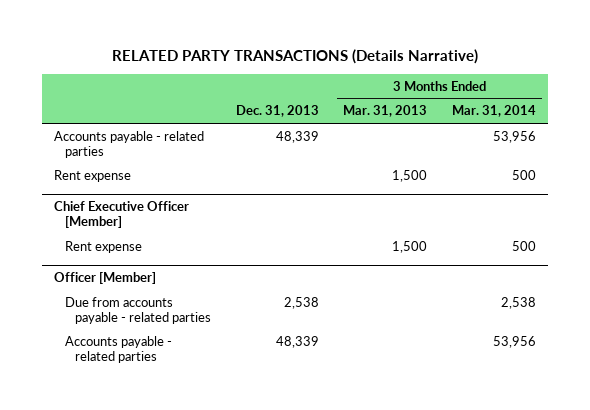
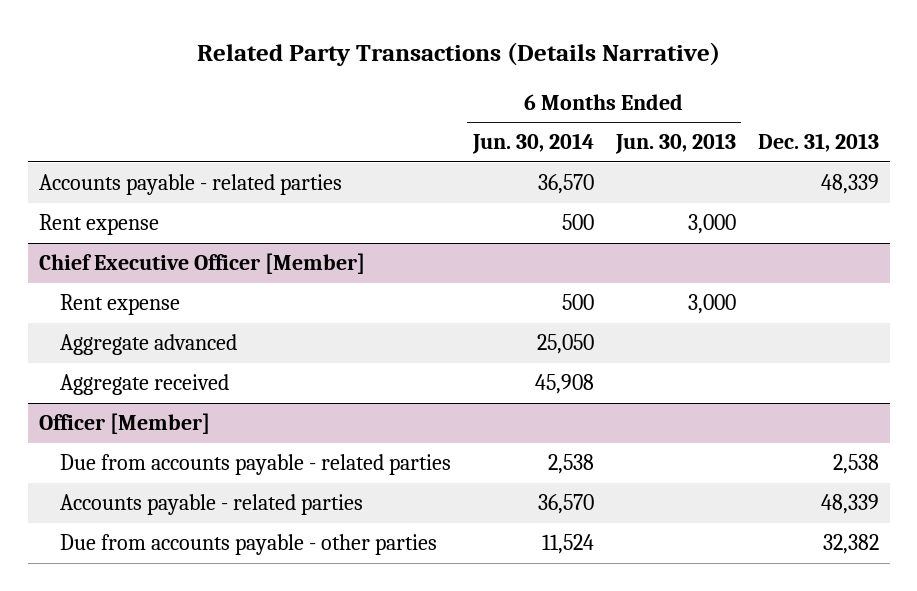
- RELATED PARTY TRANSACTIONS (Details Narrative)
+ Related Party Transactions (Details Narrative)
- | Dec. 31, 2013 | 3 Months Ended Mar. 31, 2013 | 3 Months Ended Mar. 31, 2014
+ | 6 Months Ended Jun. 30, 2014 | 6 Months Ended Jun. 30, 2013 | Dec. 31, 2013
@ Chief Executive Officer [Member]
+ Aggregate advanced | 25,050 | |
+ Aggregate received | 45,908 | |
@ Officer [Member]
+ Due from accounts payable - other parties | 11,524 | | 32,382

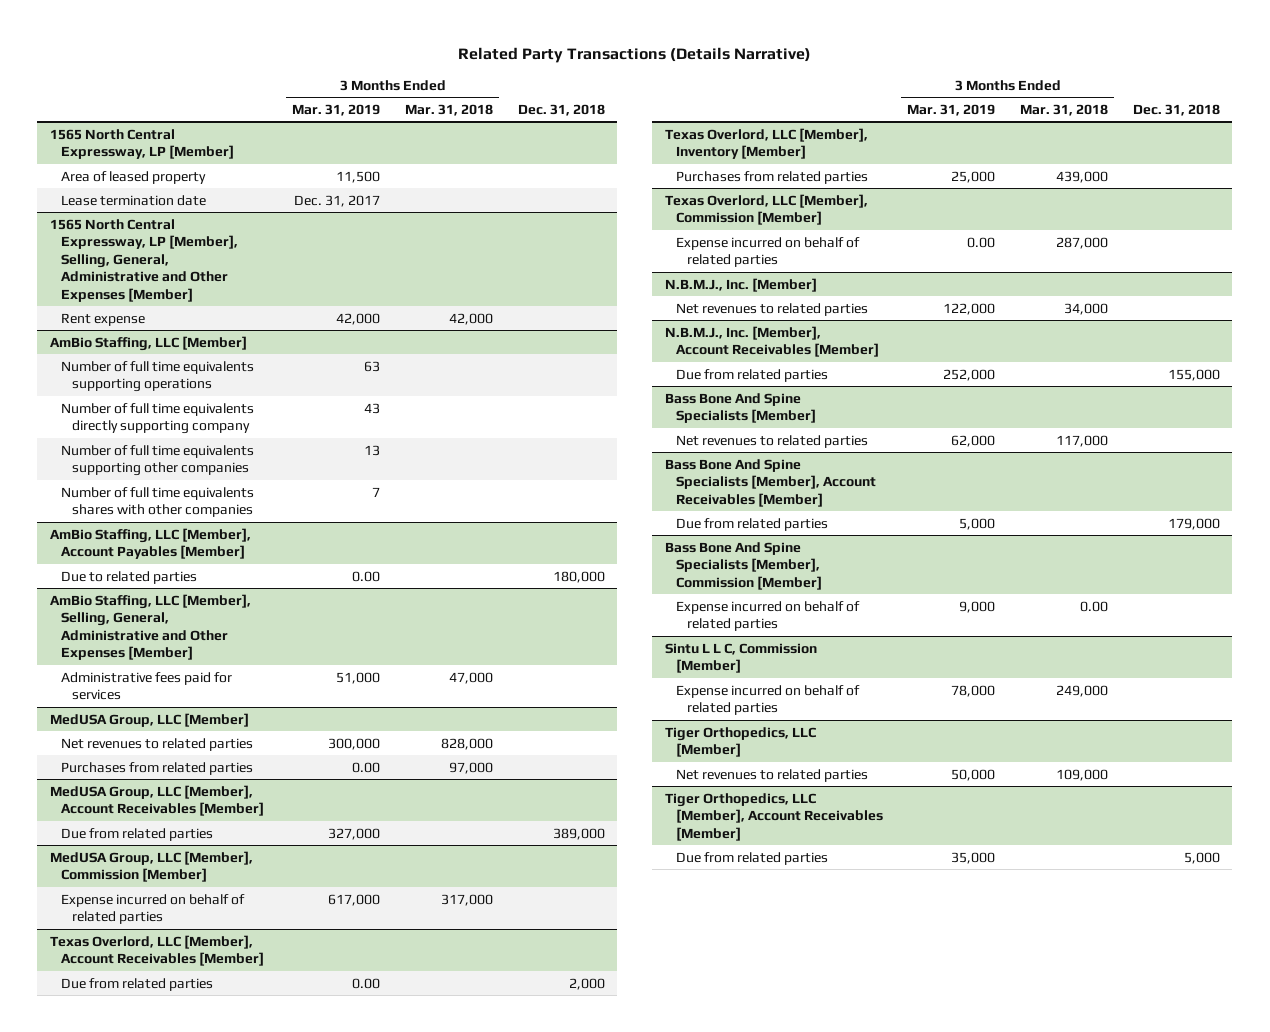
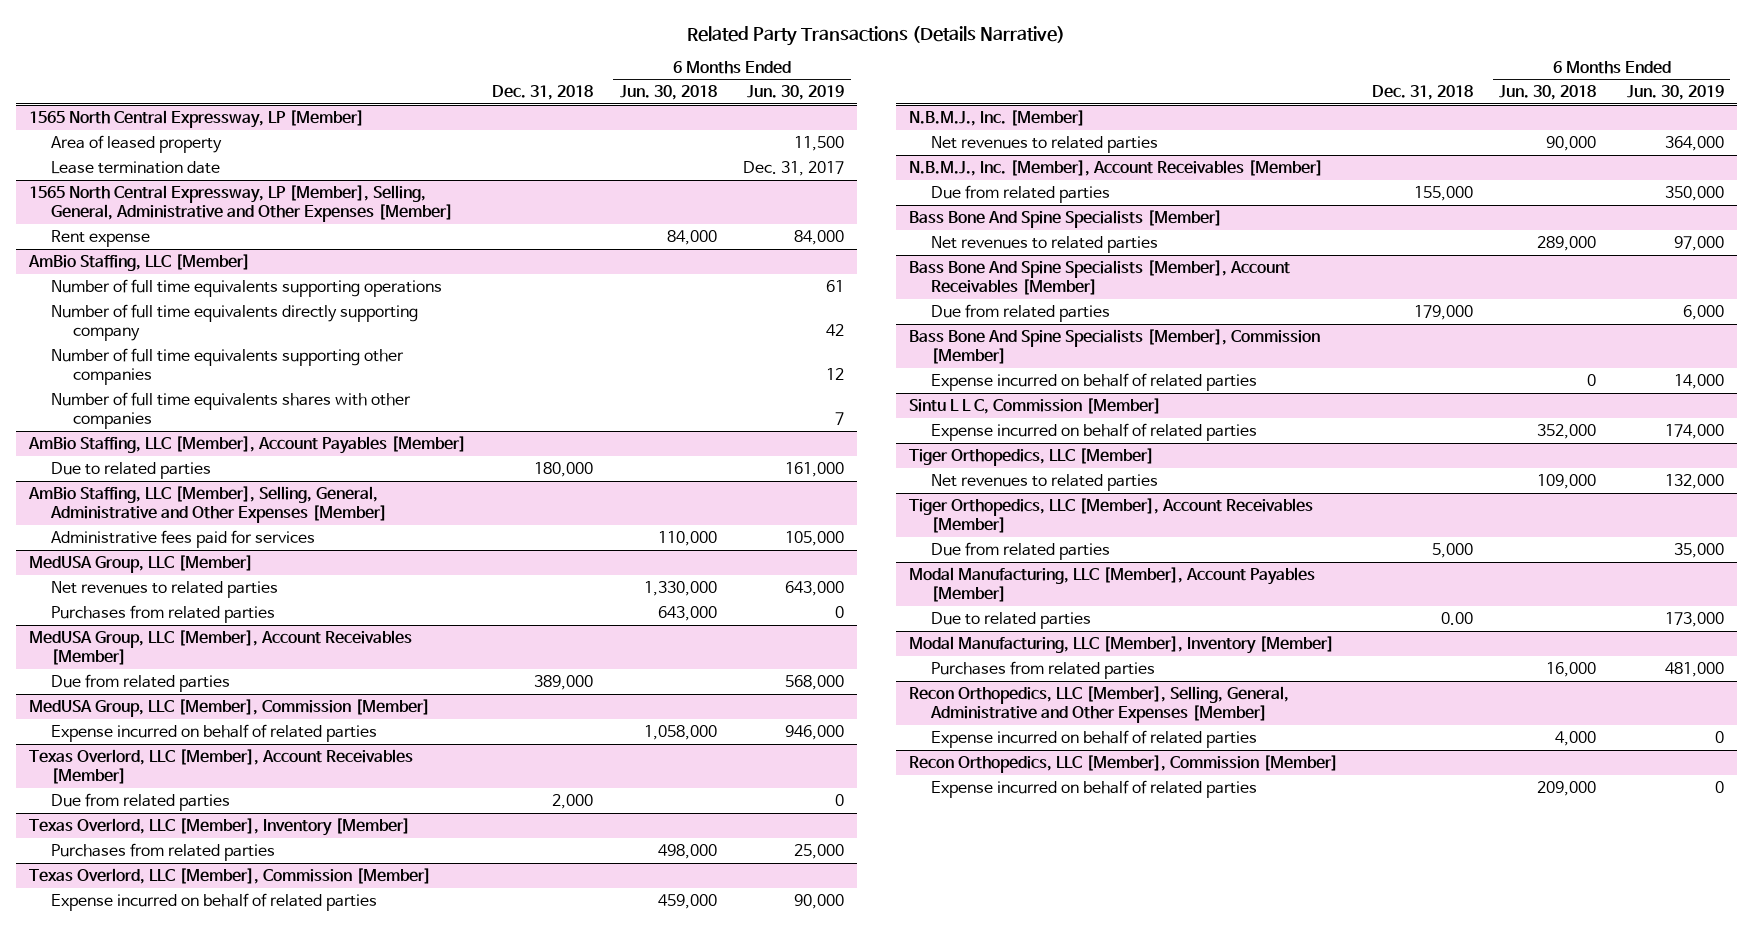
- | 3 Months Ended Mar. 31, 2019 | 3 Months Ended Mar. 31, 2018 | Dec. 31, 2018
+ | Dec. 31, 2018 | 6 Months Ended Jun. 30, 2018 | 6 Months Ended Jun. 30, 2019
+ Modal Manufacturing, LLC [Member], Account Payables [Member]
+ Due to related parties | 0.00 | | 173,000
+ Modal Manufacturing, LLC [Member], Inventory [Member]
+ Purchases from related parties | | 16,000 | 481,000
+ Recon Orthopedics, LLC [Member], Selling, General, Administrative and Other Expenses [Member]
+ Expense incurred on behalf of related parties | | 4,000 | 0
+ Recon Orthopedics, LLC [Member], Commission [Member]
+ Expense incurred on behalf of related parties | | 209,000 | 0

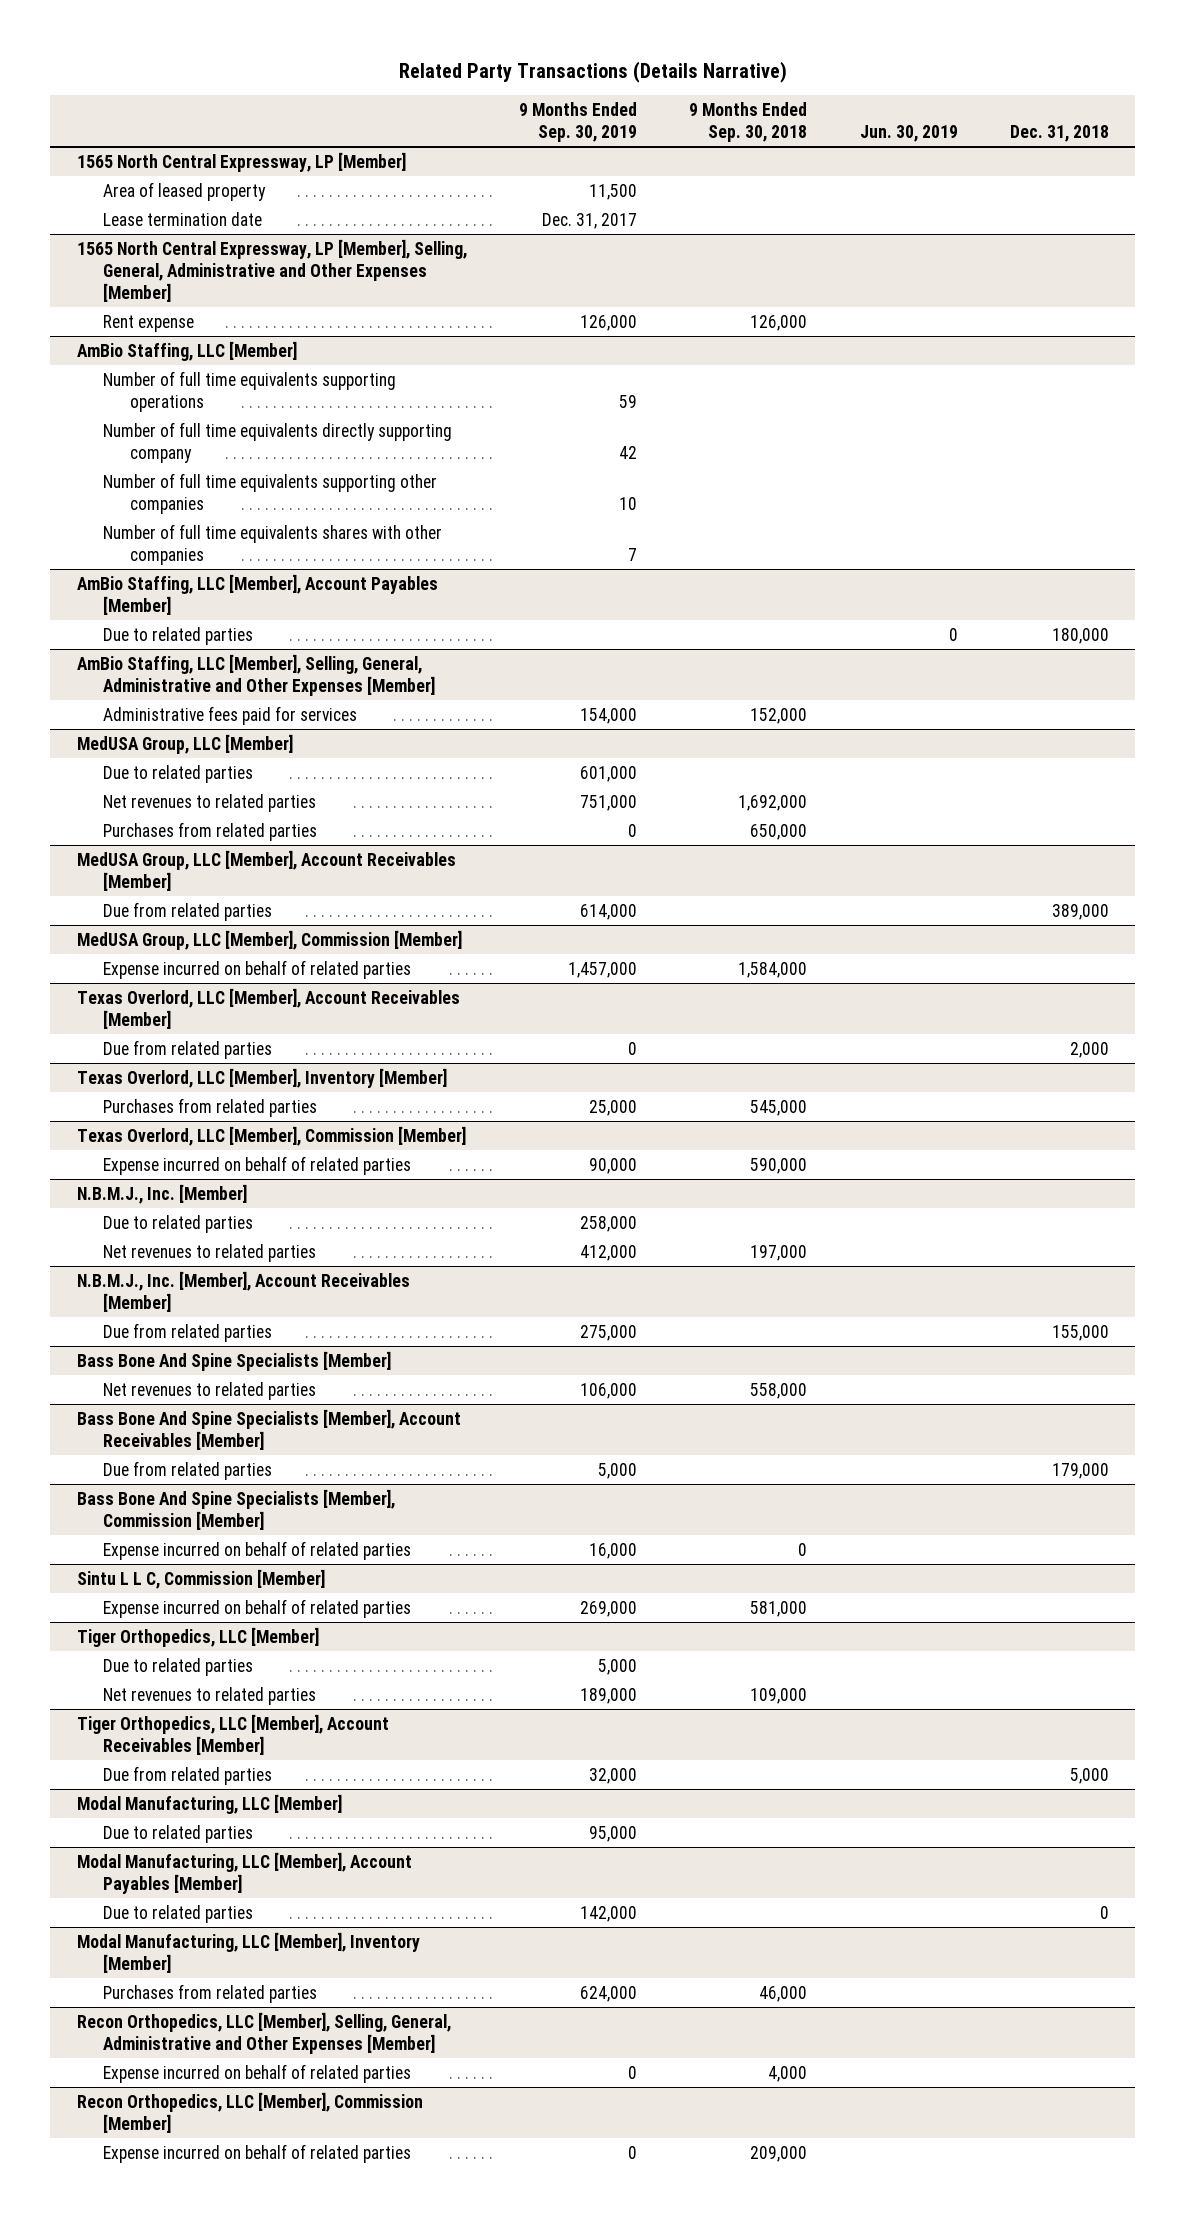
- | Dec. 31, 2018 | 6 Months Ended Jun. 30, 2018 | 6 Months Ended Jun. 30, 2019
+ | 9 Months Ended Sep. 30, 2019 | 9 Months Ended Sep. 30, 2018 | Jun. 30, 2019 | Dec. 31, 2018
@ MedUSA Group, LLC [Member]
+ Due to related parties | 601,000 | | |
@ N.B.M.J., Inc. [Member]
+ Due to related parties | 258,000 | | |
@ Tiger Orthopedics, LLC [Member]
+ Due to related parties | 5,000 | | |
+ Modal Manufacturing, LLC [Member]
+ Due to related parties | 95,000 | | |
@ Modal Manufacturing, LLC [Member], Account Payables [Member]
- Due to related parties | 0.00 | | 173,000
+ Due to related parties | 142,000 | | | 0

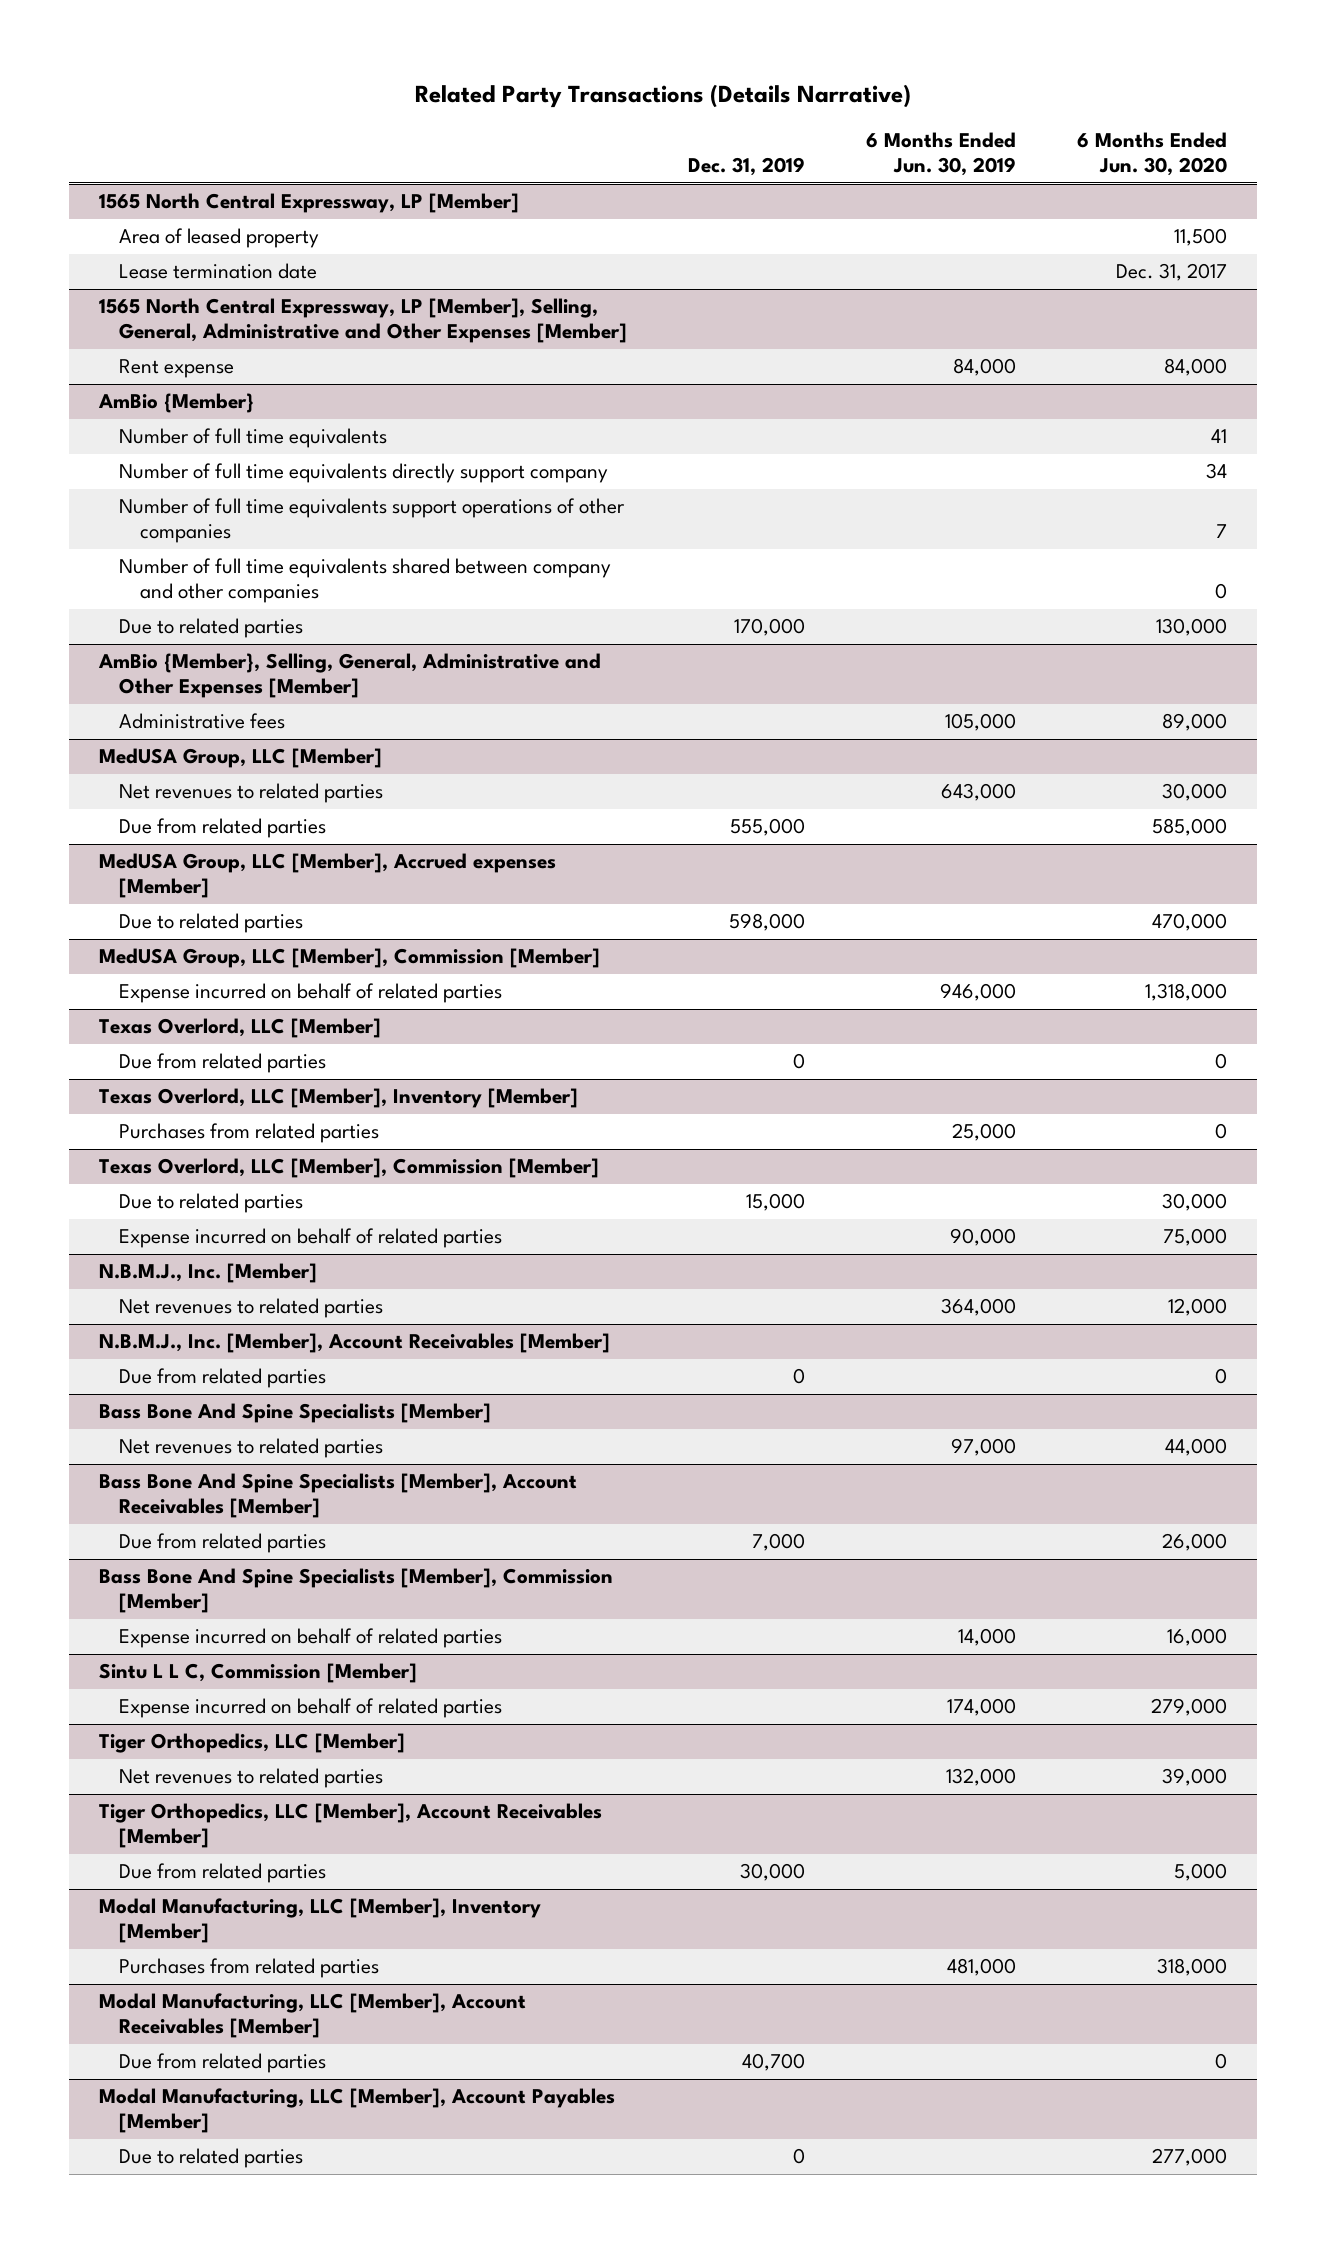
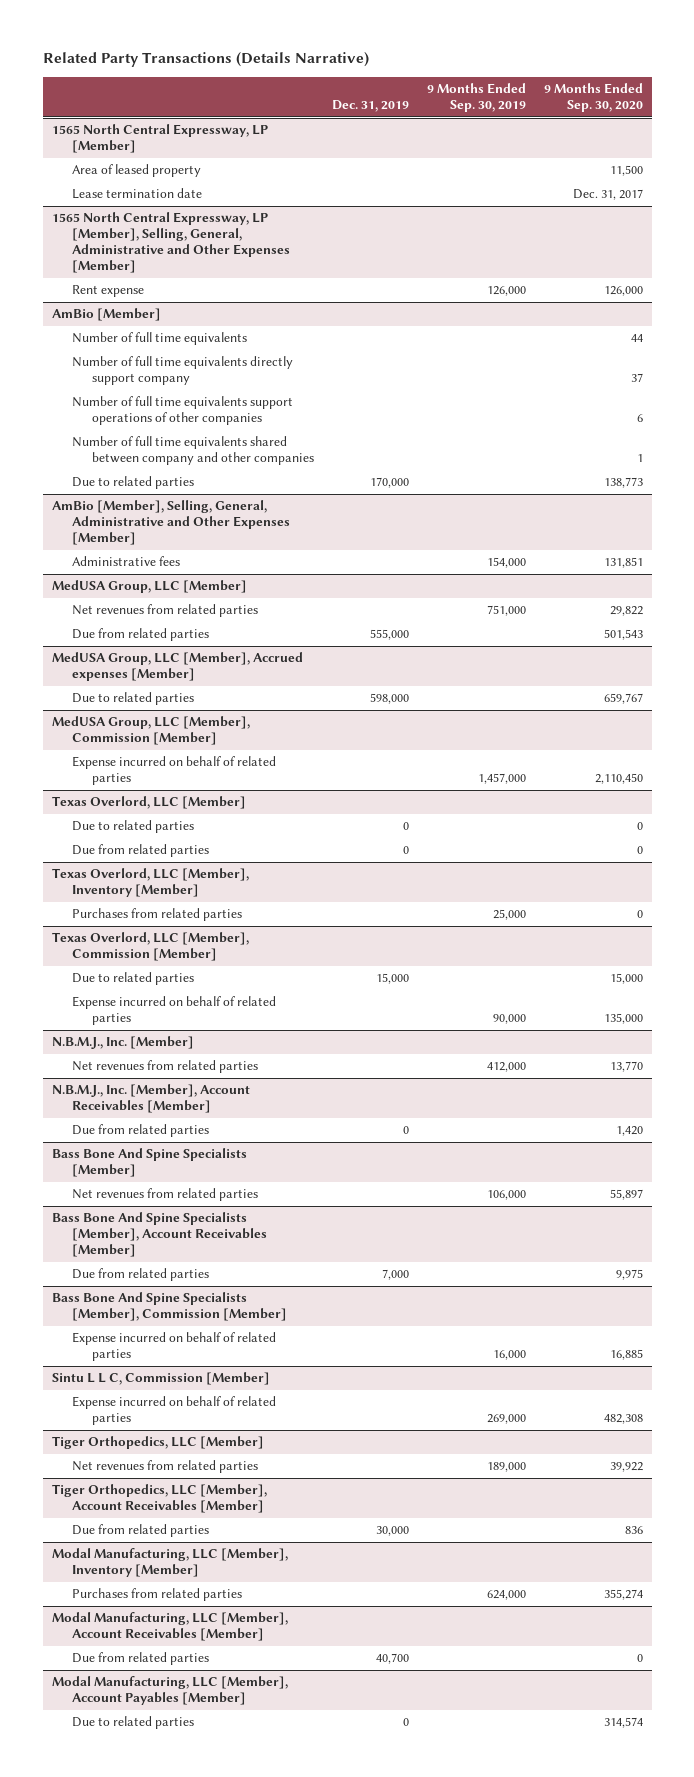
- | Dec. 31, 2019 | 6 Months Ended Jun. 30, 2019 | 6 Months Ended Jun. 30, 2020
+ | Dec. 31, 2019 | 9 Months Ended Sep. 30, 2019 | 9 Months Ended Sep. 30, 2020
- AmBio {Member}
+ AmBio [Member]
- AmBio {Member}, Selling, General, Administrative and Other Expenses [Member]
+ AmBio [Member], Selling, General, Administrative and Other Expenses [Member]
@ MedUSA Group, LLC [Member]
- Net revenues to related parties | | 643,000 | 30,000
+ Net revenues from related parties | | 751,000 | 29,822
@ Texas Overlord, LLC [Member]
+ Due to related parties | 0 | | 0
@ N.B.M.J., Inc. [Member]
- Net revenues to related parties | | 364,000 | 12,000
+ Net revenues from related parties | | 412,000 | 13,770
@ Bass Bone And Spine Specialists [Member]
- Net revenues to related parties | | 97,000 | 44,000
+ Net revenues from related parties | | 106,000 | 55,897
@ Tiger Orthopedics, LLC [Member]
- Net revenues to related parties | | 132,000 | 39,000
+ Net revenues from related parties | | 189,000 | 39,922

